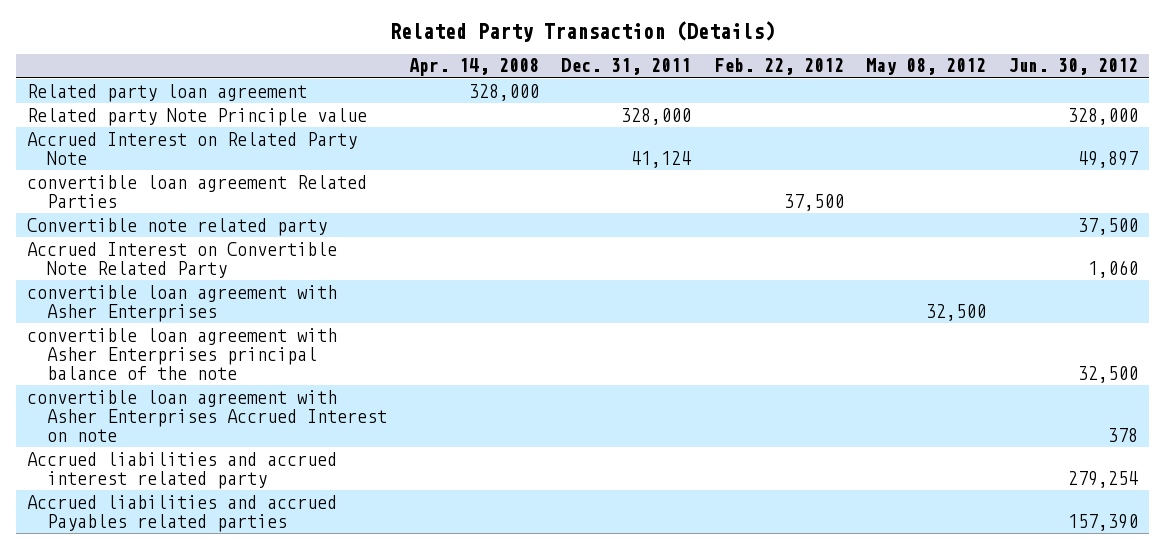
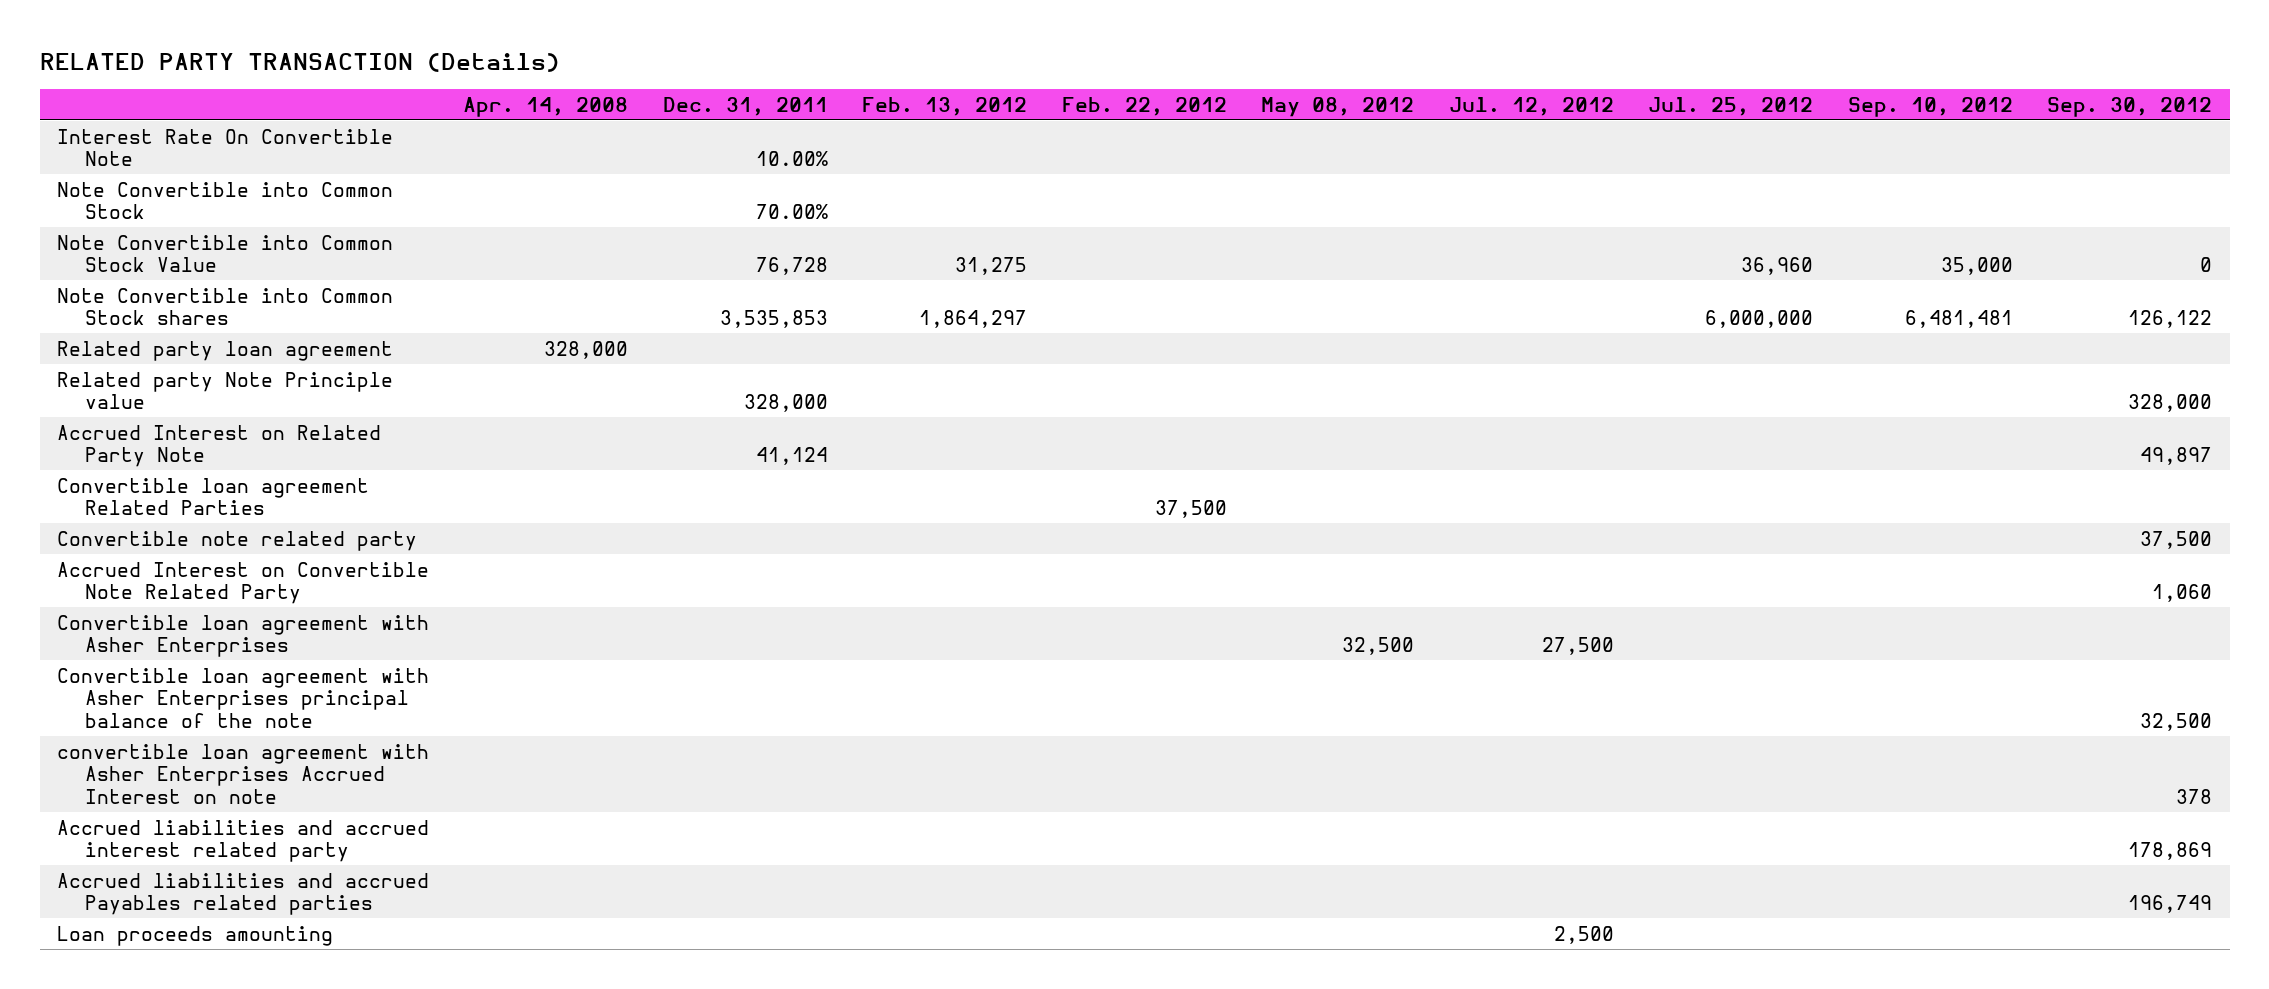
- Related Party Transaction (Details)
+ RELATED PARTY TRANSACTION (Details)
- | Apr. 14, 2008 | Dec. 31, 2011 | Feb. 22, 2012 | May 08, 2012 | Jun. 30, 2012
+ | Apr. 14, 2008 | Dec. 31, 2011 | Feb. 13, 2012 | Feb. 22, 2012 | May 08, 2012 | Jul. 12, 2012 | Jul. 25, 2012 | Sep. 10, 2012 | Sep. 30, 2012
+ Interest Rate On Convertible Note | | 10.00% | | | | | | |
+ Note Convertible into Common Stock | | 70.00% | | | | | | |
+ Note Convertible into Common Stock Value | | 76,728 | 31,275 | | | | 36,960 | 35,000 | 0
+ Note Convertible into Common Stock shares | | 3,535,853 | 1,864,297 | | | | 6,000,000 | 6,481,481 | 126,122
- convertible loan agreement Related Parties | | | 37,500 | |
+ Convertible loan agreement Related Parties | | | | 37,500 | | | | |
- convertible loan agreement with Asher Enterprises | | | | 32,500 |
- convertible loan agreement with Asher Enterprises principal balance of the note | | | | | 32,500
+ Convertible loan agreement with Asher Enterprises | | | | | 32,500 | 27,500 | | |
+ Convertible loan agreement with Asher Enterprises principal balance of the note | | | | | | | | | 32,500
+ Loan proceeds amounting | | | | | | 2,500 | | |

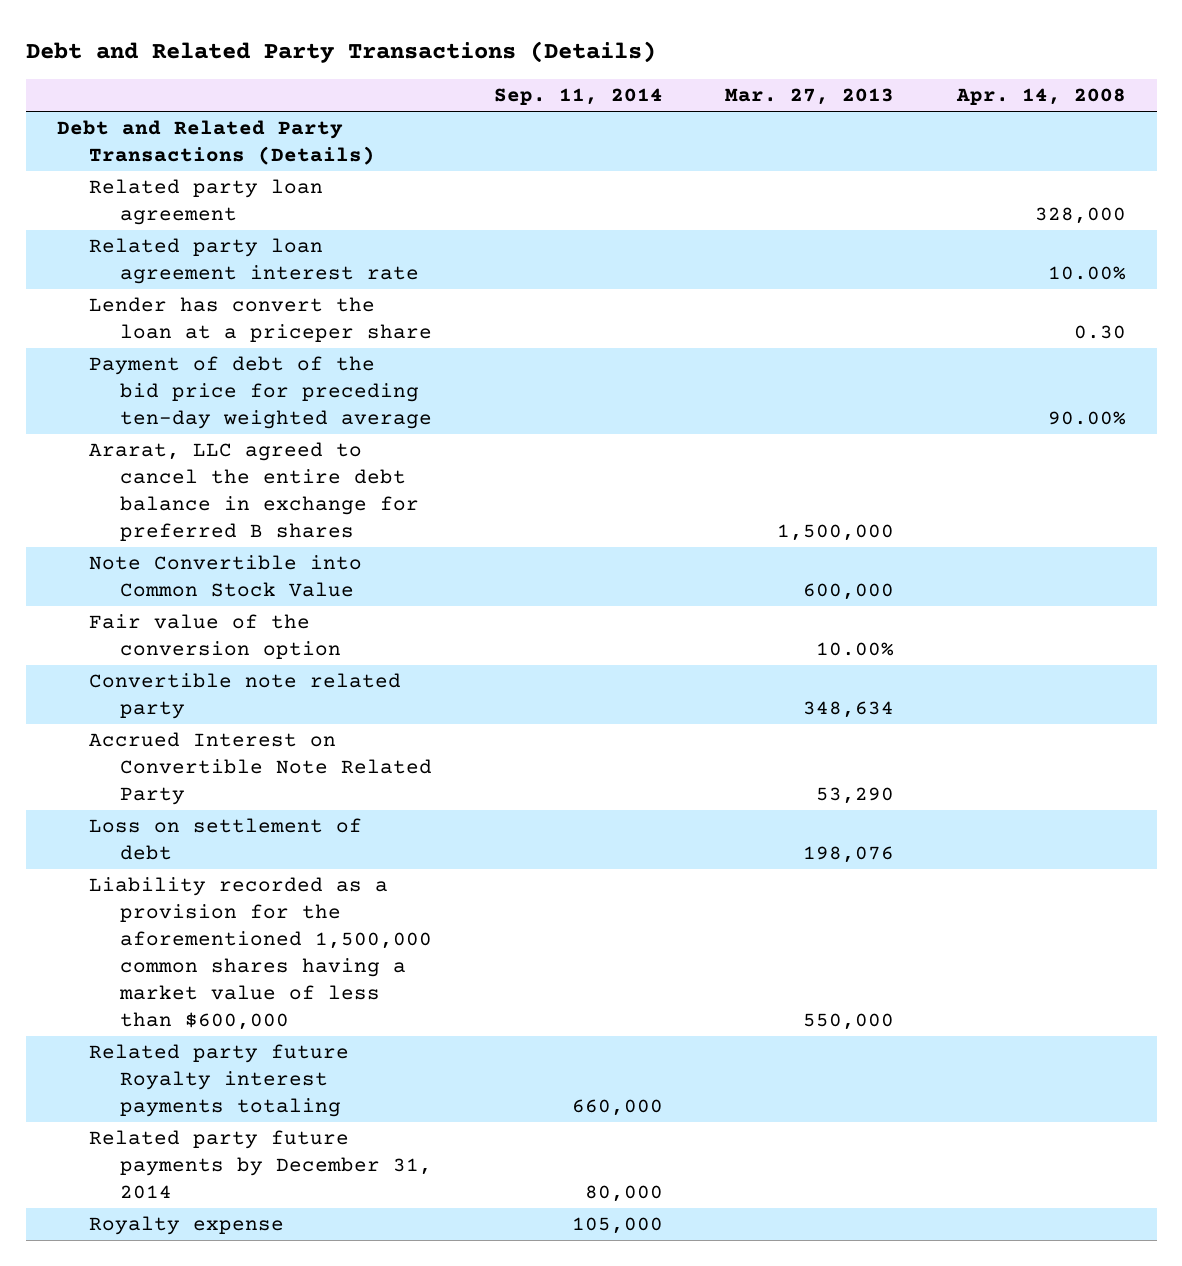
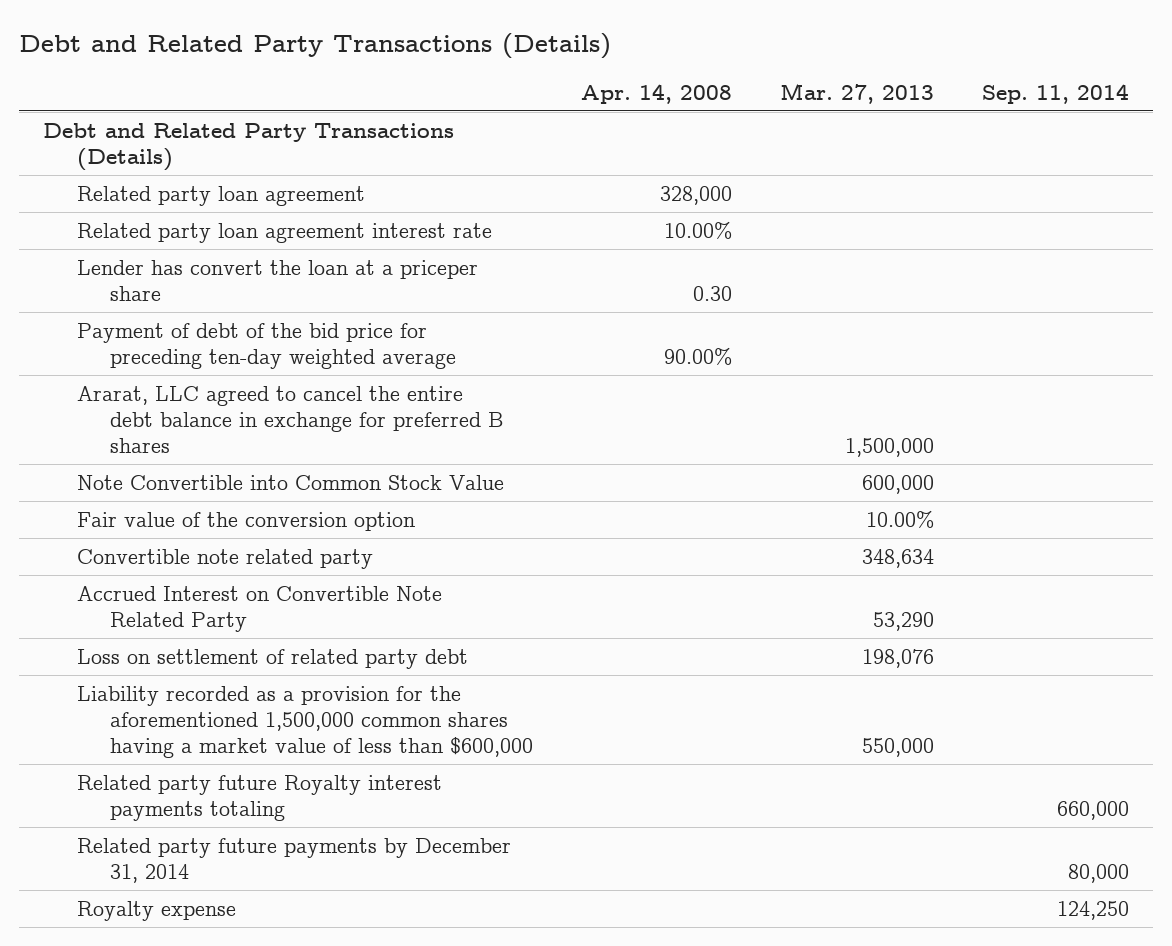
- | Sep. 11, 2014 | Mar. 27, 2013 | Apr. 14, 2008
+ | Apr. 14, 2008 | Mar. 27, 2013 | Sep. 11, 2014
- Loss on settlement of debt | | 198,076 |
+ Loss on settlement of related party debt | | 198,076 |
- Royalty expense | 105,000 | |
+ Royalty expense | | | 124,250

